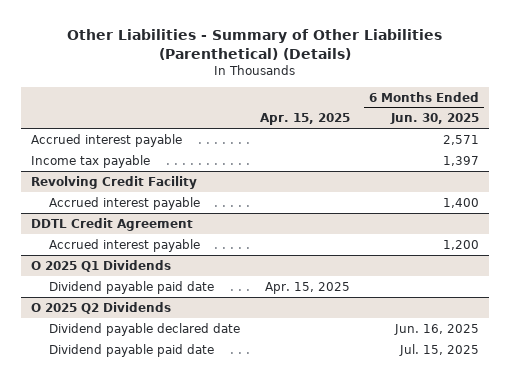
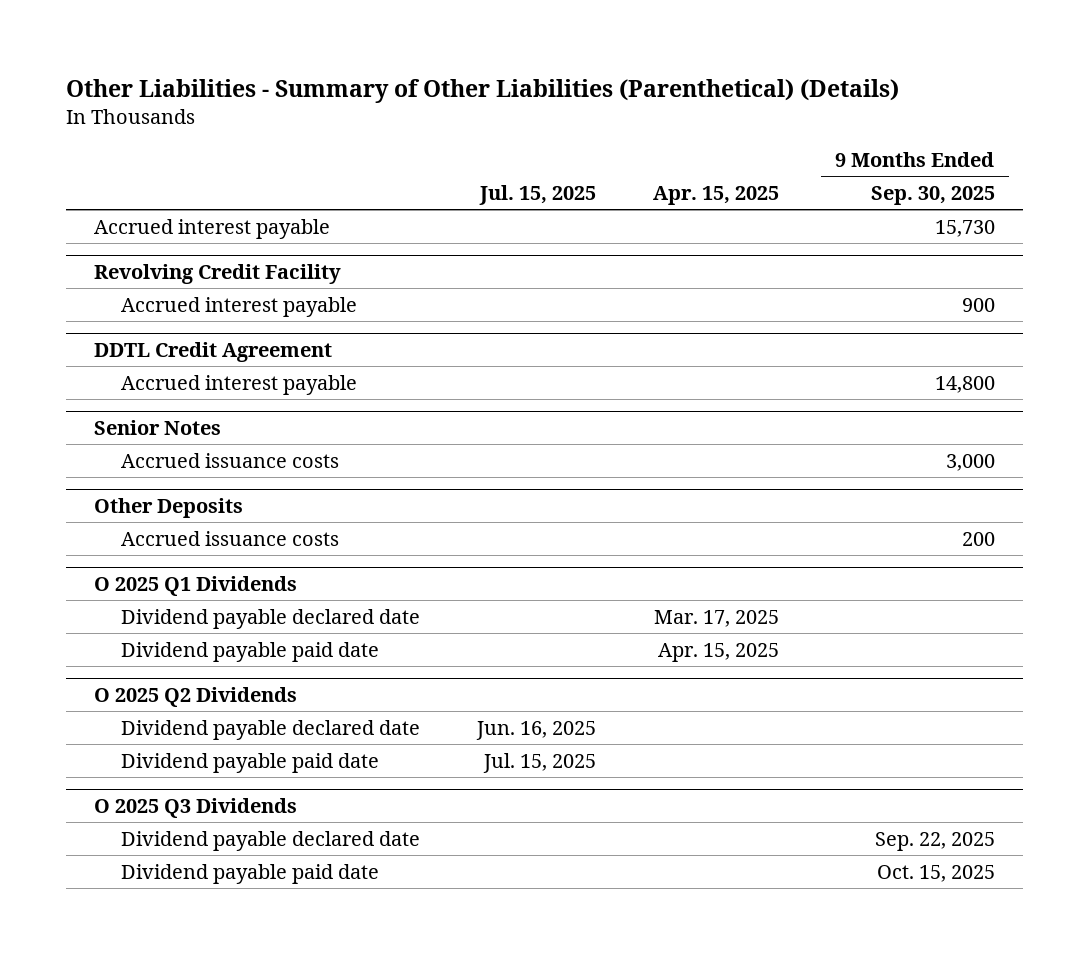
- | Apr. 15, 2025 | 6 Months Ended Jun. 30, 2025
+ | Jul. 15, 2025 | Apr. 15, 2025 | 9 Months Ended Sep. 30, 2025
- Income tax payable | | 1,397
+ Senior Notes
+ Accrued issuance costs | | | 3,000
+ Other Deposits
+ Accrued issuance costs | | | 200
@ O 2025 Q1 Dividends
+ Dividend payable declared date | | Mar. 17, 2025 |
+ O 2025 Q3 Dividends
+ Dividend payable declared date | | | Sep. 22, 2025
+ Dividend payable paid date | | | Oct. 15, 2025

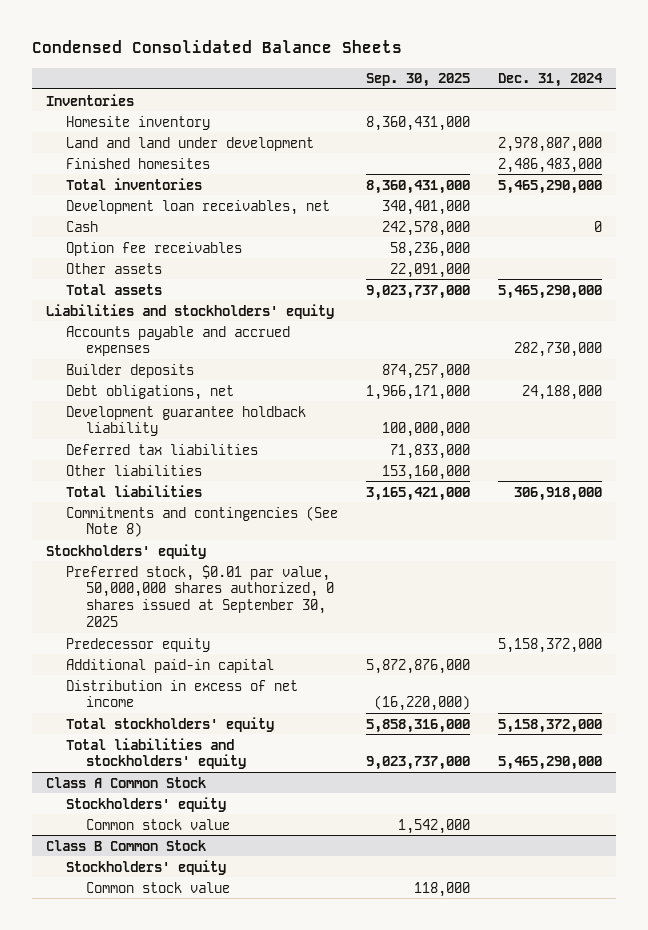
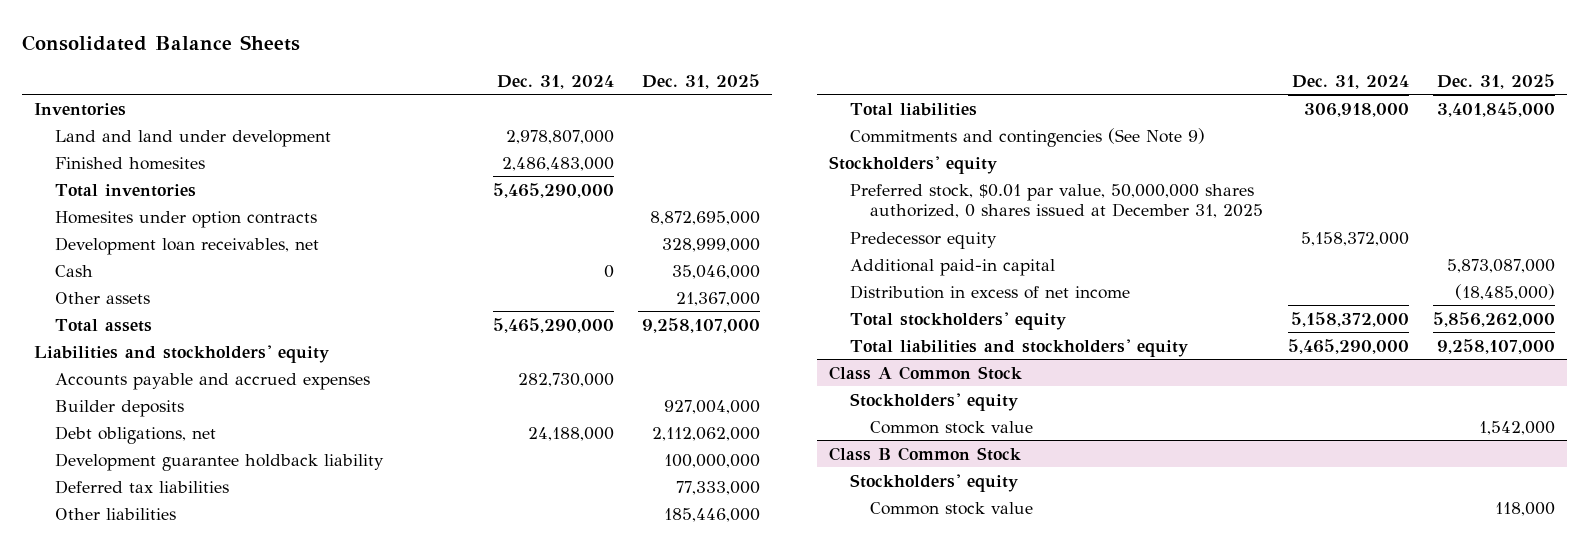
- Condensed Consolidated Balance Sheets
+ Consolidated Balance Sheets
- | Sep. 30, 2025 | Dec. 31, 2024
+ | Dec. 31, 2024 | Dec. 31, 2025
- Homesite inventory | 8,360,431,000 |
+ Homesites under option contracts | | 8,872,695,000
- Option fee receivables | 58,236,000 |
- Commitments and contingencies (See Note 8)
+ Commitments and contingencies (See Note 9)
- Preferred stock, $0.01 par value, 50,000,000 shares authorized, 0 shares issued at September 30, 2025
+ Preferred stock, $0.01 par value, 50,000,000 shares authorized, 0 shares issued at December 31, 2025

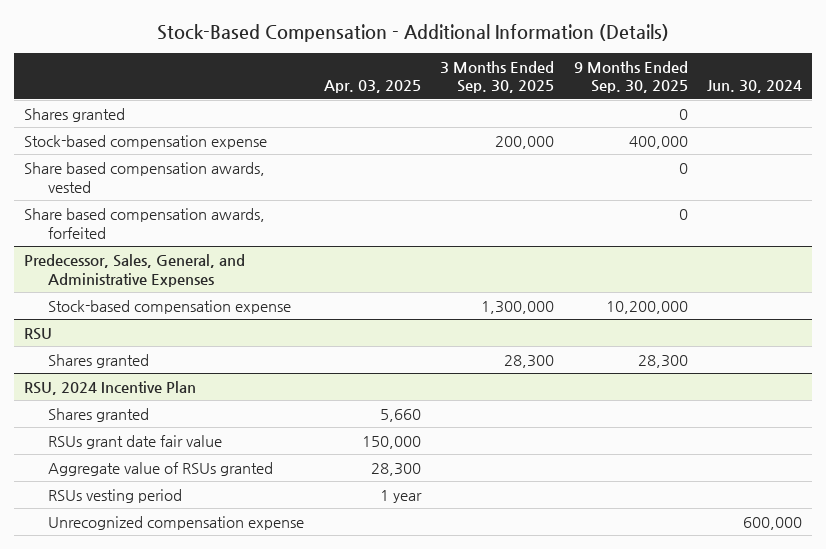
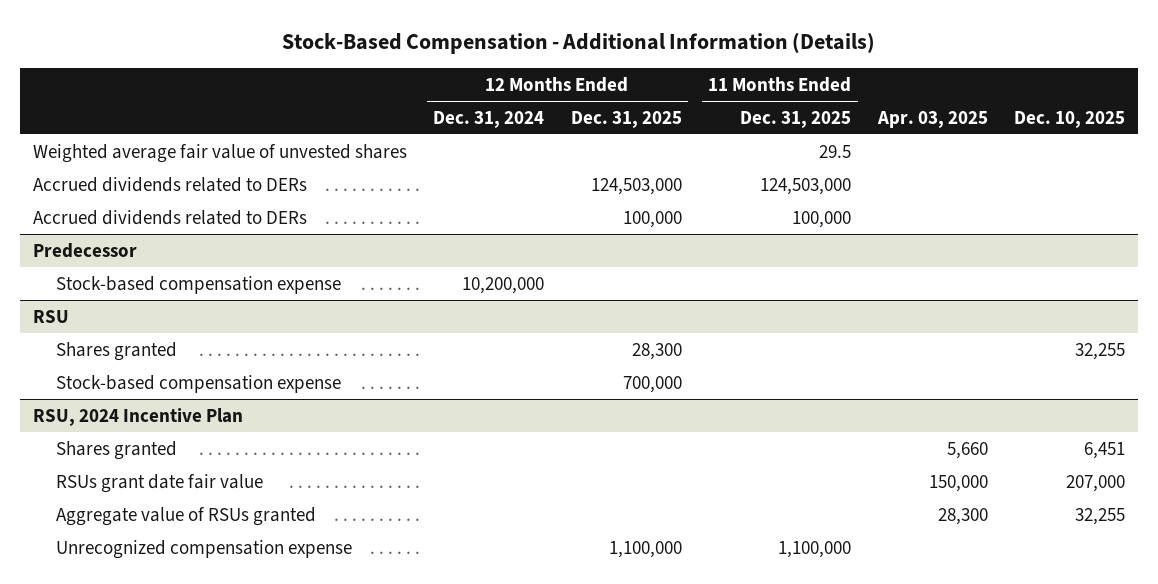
- | Apr. 03, 2025 | 3 Months Ended Sep. 30, 2025 | 9 Months Ended Sep. 30, 2025 | Jun. 30, 2024
+ | 12 Months Ended Dec. 31, 2024 | 12 Months Ended Dec. 31, 2025 | 11 Months Ended Dec. 31, 2025 | Apr. 03, 2025 | Dec. 10, 2025
- Shares granted | | | 0 |
- Stock-based compensation expense | | 200,000 | 400,000 |
- Share based compensation awards, vested | | | 0 |
- Share based compensation awards, forfeited | | | 0 |
- Predecessor, Sales, General, and Administrative Expenses
+ Weighted average fair value of unvested shares | | | 29.5 | |
+ Accrued dividends related to DERs | | 124,503,000 | 124,503,000 | |
+ Accrued dividends related to DERs | | 100,000 | 100,000 | |
+ Predecessor
@ RSU
+ Stock-based compensation expense | | 700,000 | | |
@ RSU, 2024 Incentive Plan
- RSUs vesting period | 1 year | | |

